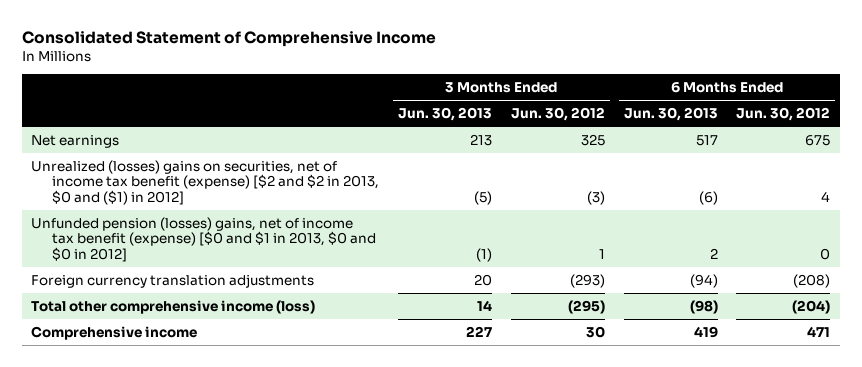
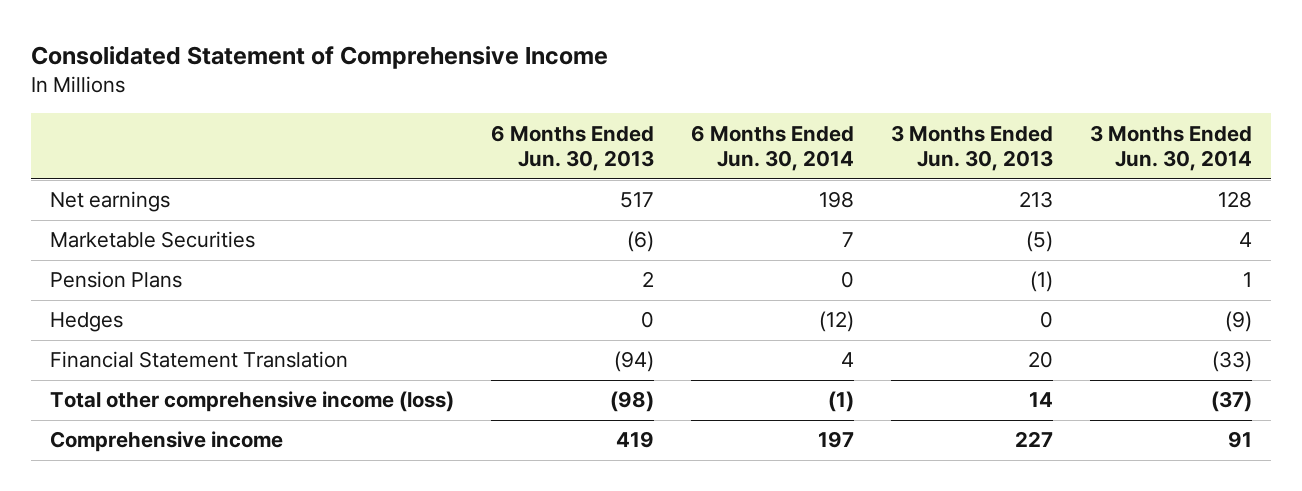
- | 3 Months Ended Jun. 30, 2013 | 3 Months Ended Jun. 30, 2012 | 6 Months Ended Jun. 30, 2013 | 6 Months Ended Jun. 30, 2012
+ | 6 Months Ended Jun. 30, 2013 | 6 Months Ended Jun. 30, 2014 | 3 Months Ended Jun. 30, 2013 | 3 Months Ended Jun. 30, 2014
- Unrealized (losses) gains on securities, net of income tax benefit (expense) [$2 and $2 in 2013, $0 and ($1) in 2012] | (5) | (3) | (6) | 4
- Unfunded pension (losses) gains, net of income tax benefit (expense) [$0 and $1 in 2013, $0 and $0 in 2012] | (1) | 1 | 2 | 0
- Foreign currency translation adjustments | 20 | (293) | (94) | (208)
+ Marketable Securities | (6) | 7 | (5) | 4
+ Pension Plans | 2 | 0 | (1) | 1
+ Hedges | 0 | (12) | 0 | (9)
+ Financial Statement Translation | (94) | 4 | 20 | (33)

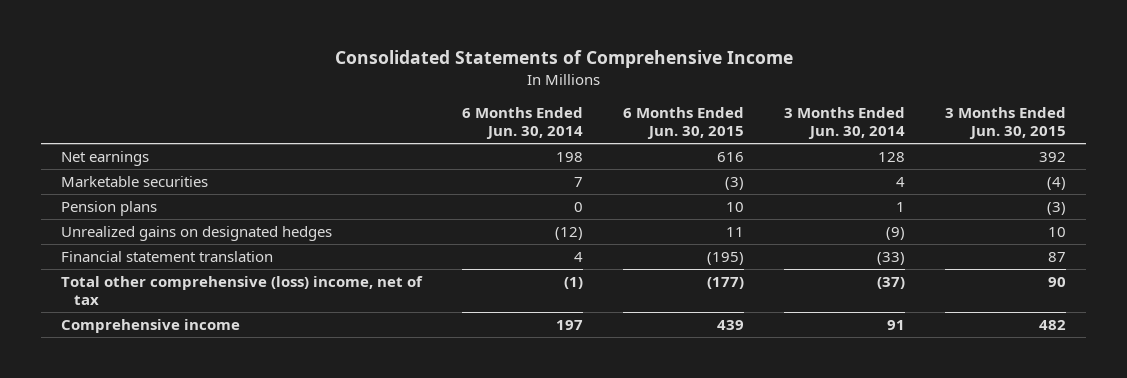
- Consolidated Statement of Comprehensive Income
+ Consolidated Statements of Comprehensive Income
- | 6 Months Ended Jun. 30, 2013 | 6 Months Ended Jun. 30, 2014 | 3 Months Ended Jun. 30, 2013 | 3 Months Ended Jun. 30, 2014
+ | 6 Months Ended Jun. 30, 2014 | 6 Months Ended Jun. 30, 2015 | 3 Months Ended Jun. 30, 2014 | 3 Months Ended Jun. 30, 2015
- Marketable Securities | (6) | 7 | (5) | 4
- Pension Plans | 2 | 0 | (1) | 1
- Hedges | 0 | (12) | 0 | (9)
- Financial Statement Translation | (94) | 4 | 20 | (33)
- Total other comprehensive income (loss) | (98) | (1) | 14 | (37)
+ Marketable securities | 7 | (3) | 4 | (4)
+ Pension plans | 0 | 10 | 1 | (3)
+ Unrealized gains on designated hedges | (12) | 11 | (9) | 10
+ Financial statement translation | 4 | (195) | (33) | 87
+ Total other comprehensive (loss) income, net of tax | (1) | (177) | (37) | 90

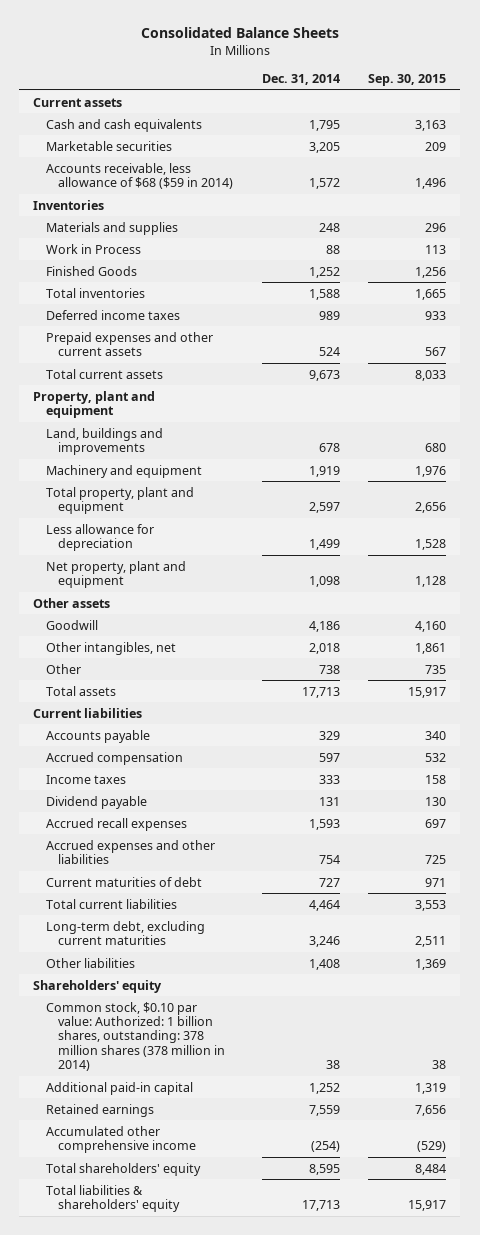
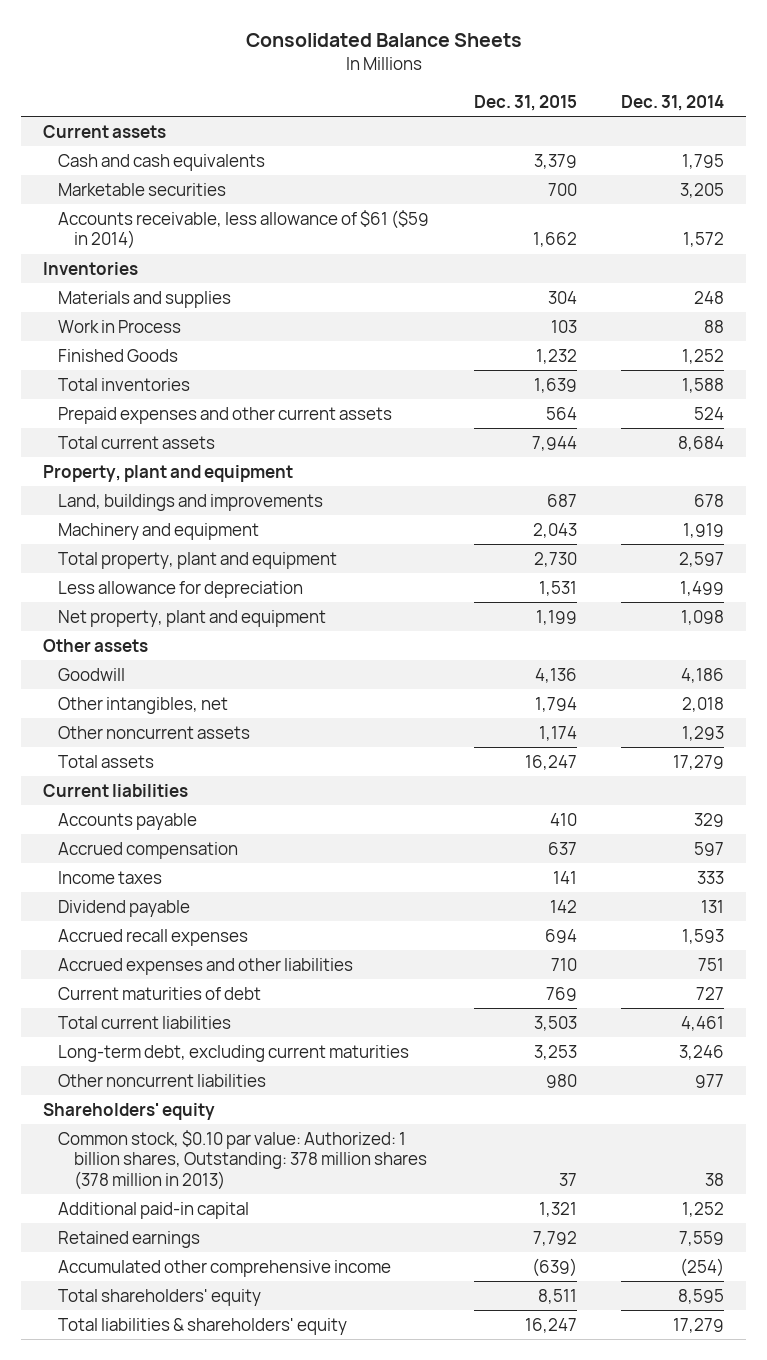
- | Dec. 31, 2014 | Sep. 30, 2015
+ | Dec. 31, 2015 | Dec. 31, 2014
- Accounts receivable, less allowance of $68 ($59 in 2014) | 1,572 | 1,496
+ Accounts receivable, less allowance of $61 ($59 in 2014) | 1,662 | 1,572
- Deferred income taxes | 989 | 933
- Total current assets | 9,673 | 8,033
+ Total current assets | 7,944 | 8,684
- Other | 738 | 735
- Total assets | 17,713 | 15,917
+ Other noncurrent assets | 1,174 | 1,293
+ Total assets | 16,247 | 17,279
- Accrued expenses and other liabilities | 754 | 725
+ Accrued expenses and other liabilities | 710 | 751
- Total current liabilities | 4,464 | 3,553
+ Total current liabilities | 3,503 | 4,461
- Other liabilities | 1,408 | 1,369
+ Other noncurrent liabilities | 980 | 977
- Common stock, $0.10 par value: Authorized: 1 billion shares, outstanding: 378 million shares (378 million in 2014) | 38 | 38
+ Common stock, $0.10 par value: Authorized: 1 billion shares, Outstanding: 378 million shares (378 million in 2013) | 37 | 38
- Total liabilities & shareholders' equity | 17,713 | 15,917
+ Total liabilities & shareholders' equity | 16,247 | 17,279

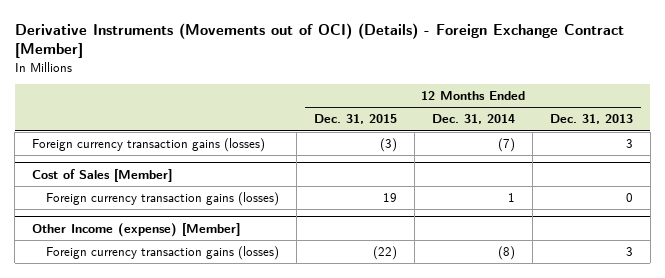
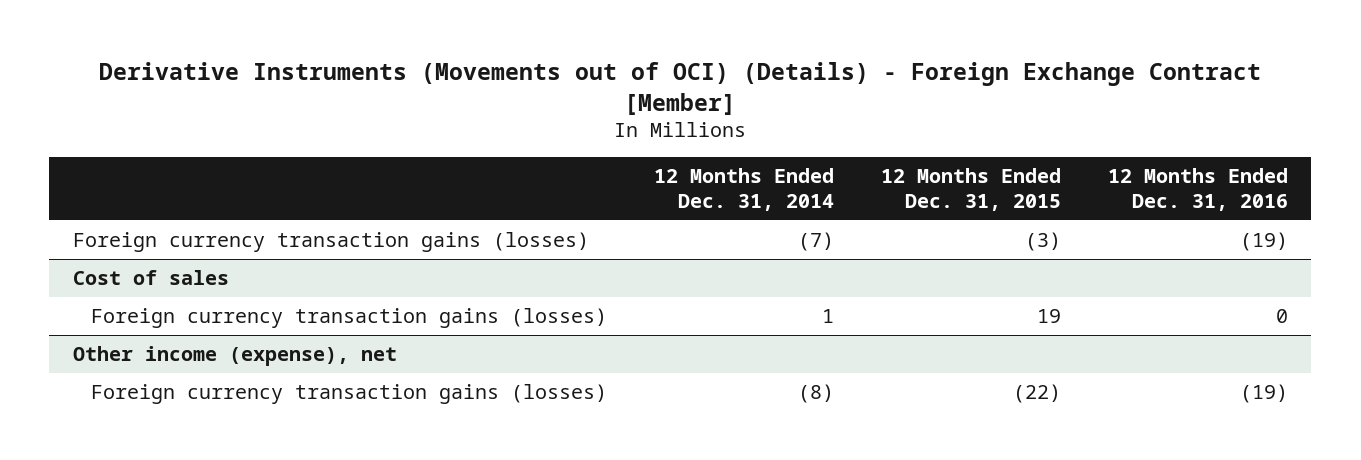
- | 12 Months Ended Dec. 31, 2015 | 12 Months Ended Dec. 31, 2014 | 12 Months Ended Dec. 31, 2013
+ | 12 Months Ended Dec. 31, 2014 | 12 Months Ended Dec. 31, 2015 | 12 Months Ended Dec. 31, 2016
- Cost of Sales [Member]
+ Cost of sales
- Other Income (expense) [Member]
+ Other income (expense), net

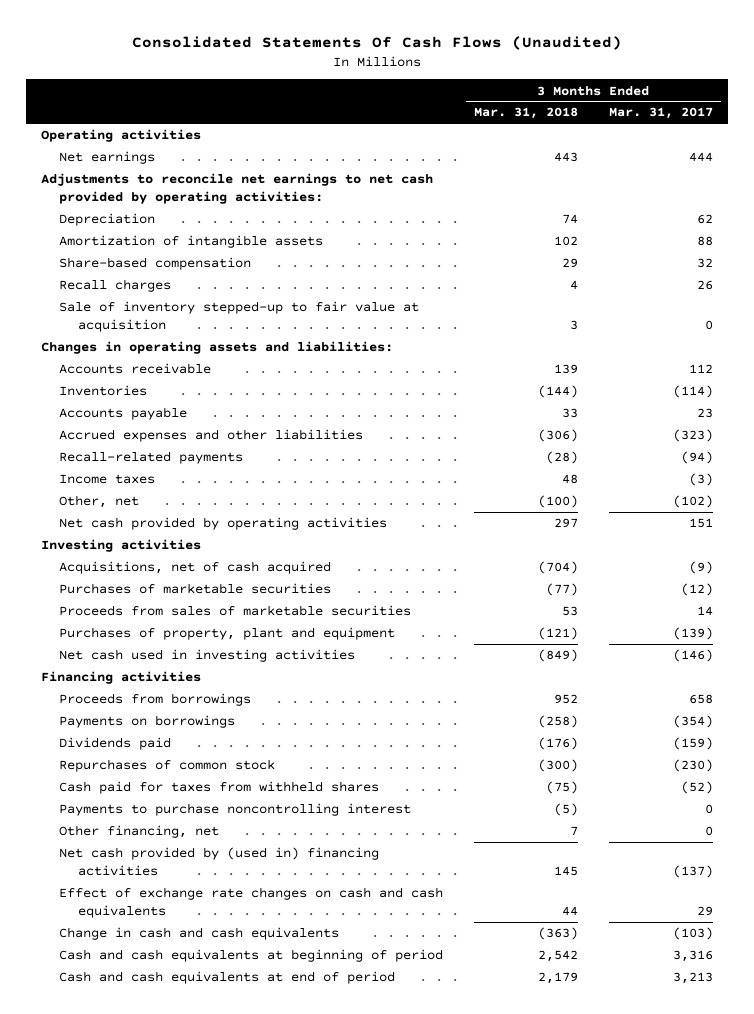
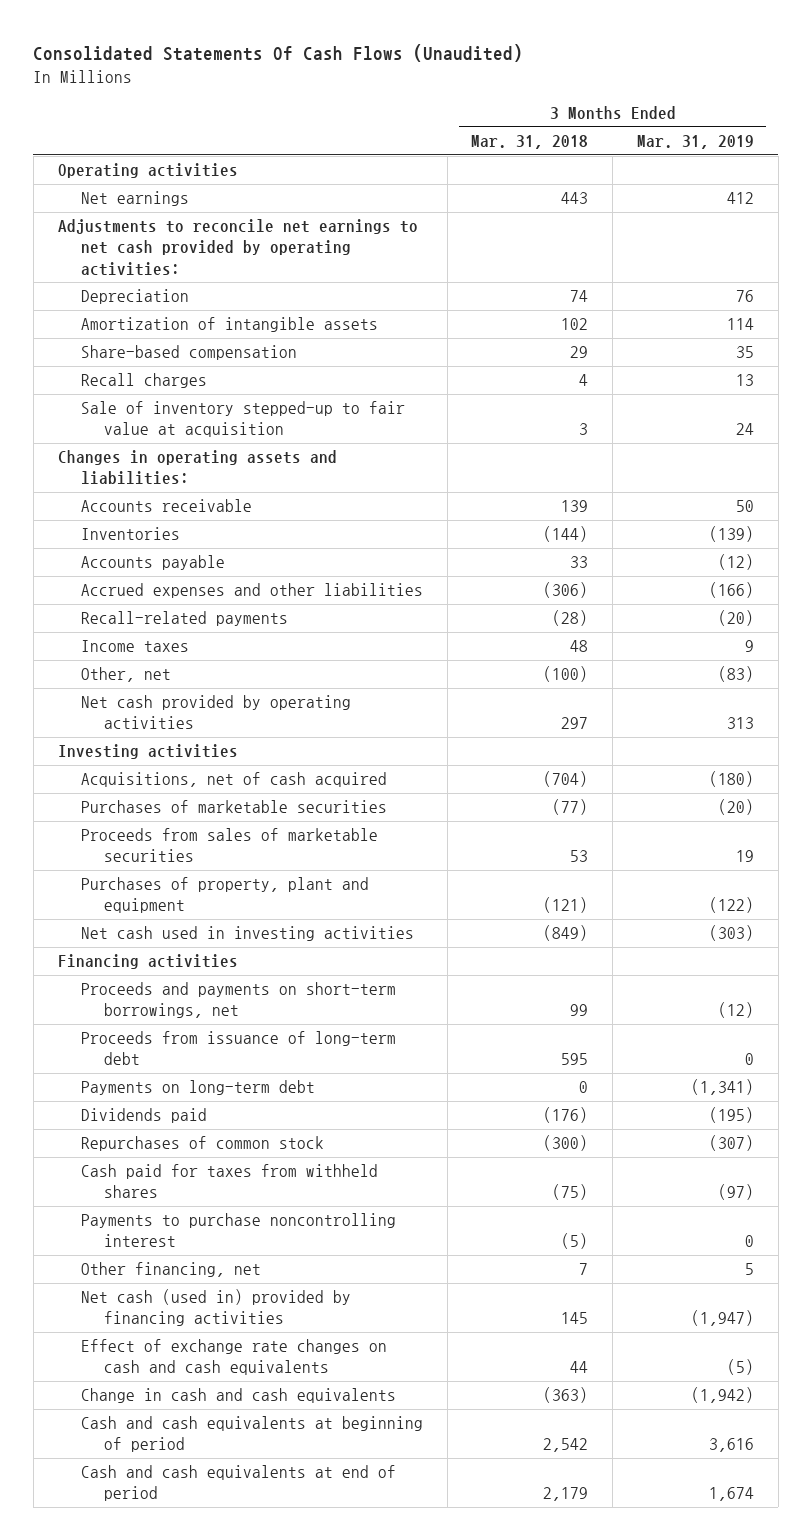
- | 3 Months Ended Mar. 31, 2018 | 3 Months Ended Mar. 31, 2017
+ | 3 Months Ended Mar. 31, 2018 | 3 Months Ended Mar. 31, 2019
- Proceeds from borrowings | 952 | 658
- Payments on borrowings | (258) | (354)
+ Proceeds and payments on short-term borrowings, net | 99 | (12)
+ Proceeds from issuance of long-term debt | 595 | 0
+ Payments on long-term debt | 0 | (1,341)
- Net cash provided by (used in) financing activities | 145 | (137)
+ Net cash (used in) provided by financing activities | 145 | (1,947)

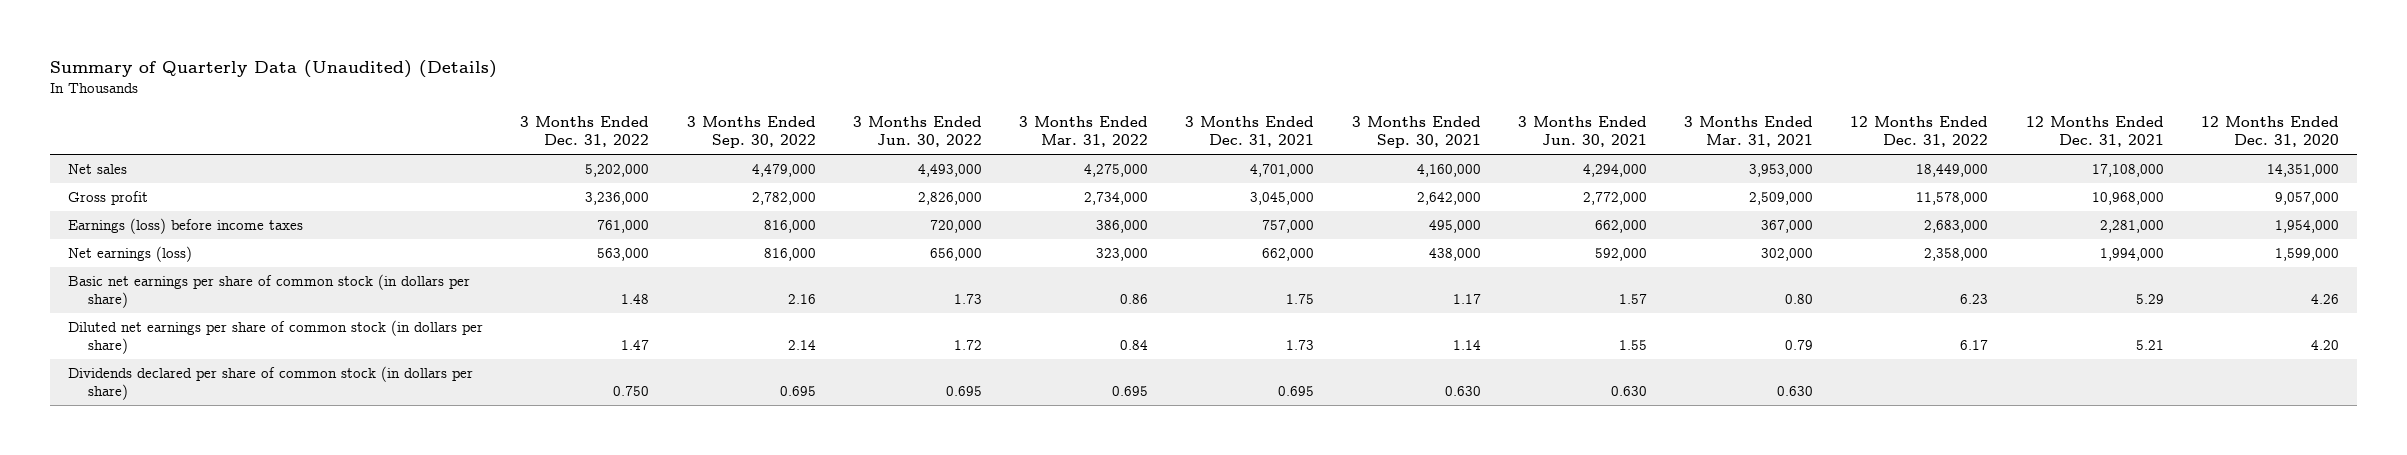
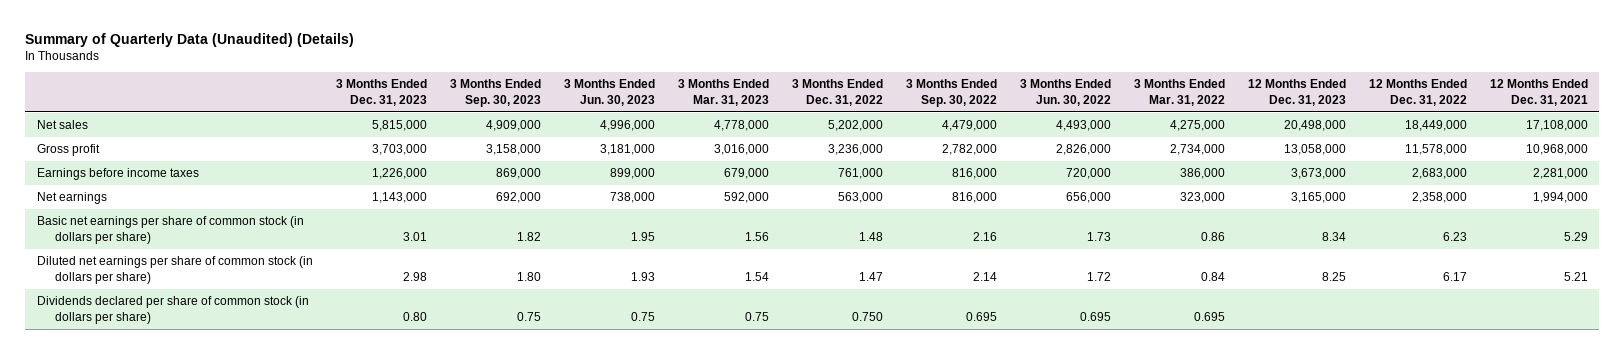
- | 3 Months Ended Dec. 31, 2022 | 3 Months Ended Sep. 30, 2022 | 3 Months Ended Jun. 30, 2022 | 3 Months Ended Mar. 31, 2022 | 3 Months Ended Dec. 31, 2021 | 3 Months Ended Sep. 30, 2021 | 3 Months Ended Jun. 30, 2021 | 3 Months Ended Mar. 31, 2021 | 12 Months Ended Dec. 31, 2022 | 12 Months Ended Dec. 31, 2021 | 12 Months Ended Dec. 31, 2020
+ | 3 Months Ended Dec. 31, 2023 | 3 Months Ended Sep. 30, 2023 | 3 Months Ended Jun. 30, 2023 | 3 Months Ended Mar. 31, 2023 | 3 Months Ended Dec. 31, 2022 | 3 Months Ended Sep. 30, 2022 | 3 Months Ended Jun. 30, 2022 | 3 Months Ended Mar. 31, 2022 | 12 Months Ended Dec. 31, 2023 | 12 Months Ended Dec. 31, 2022 | 12 Months Ended Dec. 31, 2021
- Earnings (loss) before income taxes | 761,000 | 816,000 | 720,000 | 386,000 | 757,000 | 495,000 | 662,000 | 367,000 | 2,683,000 | 2,281,000 | 1,954,000
- Net earnings (loss) | 563,000 | 816,000 | 656,000 | 323,000 | 662,000 | 438,000 | 592,000 | 302,000 | 2,358,000 | 1,994,000 | 1,599,000
+ Earnings before income taxes | 1,226,000 | 869,000 | 899,000 | 679,000 | 761,000 | 816,000 | 720,000 | 386,000 | 3,673,000 | 2,683,000 | 2,281,000
+ Net earnings | 1,143,000 | 692,000 | 738,000 | 592,000 | 563,000 | 816,000 | 656,000 | 323,000 | 3,165,000 | 2,358,000 | 1,994,000

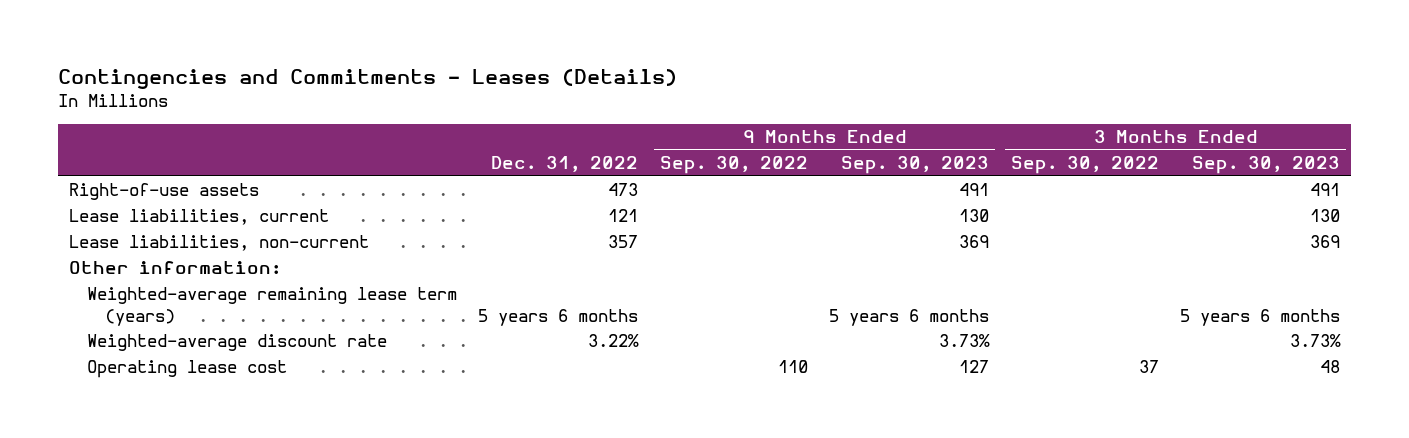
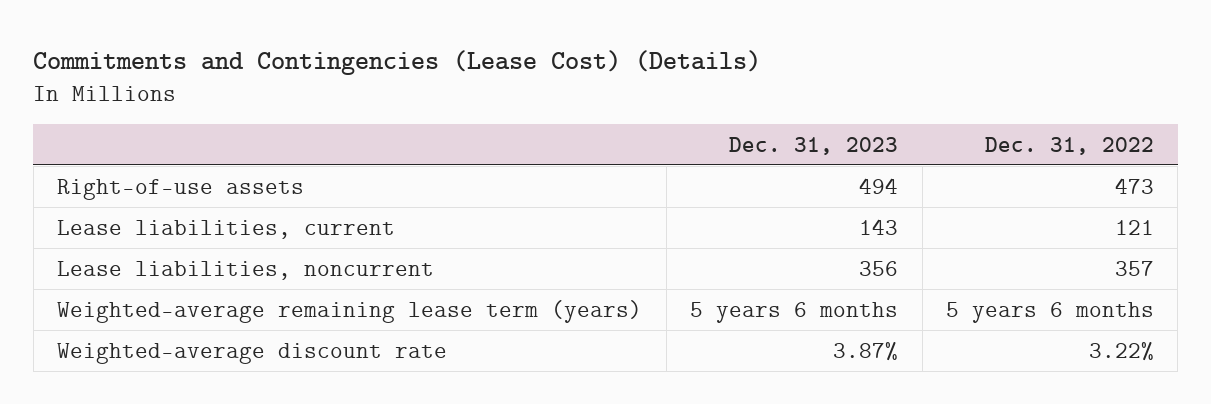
- Contingencies and Commitments - Leases (Details)
+ Commitments and Contingencies (Lease Cost) (Details)
- | Dec. 31, 2022 | 9 Months Ended Sep. 30, 2022 | 9 Months Ended Sep. 30, 2023 | 3 Months Ended Sep. 30, 2022 | 3 Months Ended Sep. 30, 2023
+ | Dec. 31, 2023 | Dec. 31, 2022
- Lease liabilities, non-current | 357 | | 369 | | 369
- Other information:
+ Lease liabilities, noncurrent | 356 | 357
- Operating lease cost | | 110 | 127 | 37 | 48

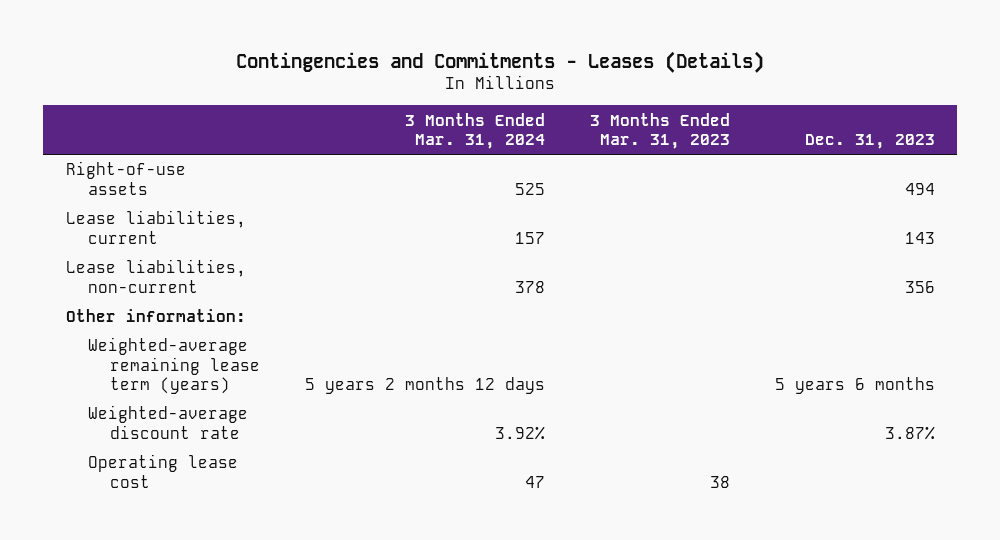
- Commitments and Contingencies (Lease Cost) (Details)
+ Contingencies and Commitments - Leases (Details)
- | Dec. 31, 2023 | Dec. 31, 2022
+ | 3 Months Ended Mar. 31, 2024 | 3 Months Ended Mar. 31, 2023 | Dec. 31, 2023
- Lease liabilities, noncurrent | 356 | 357
+ Lease liabilities, non-current | 378 | | 356
+ Other information:
+ Operating lease cost | 47 | 38 |

